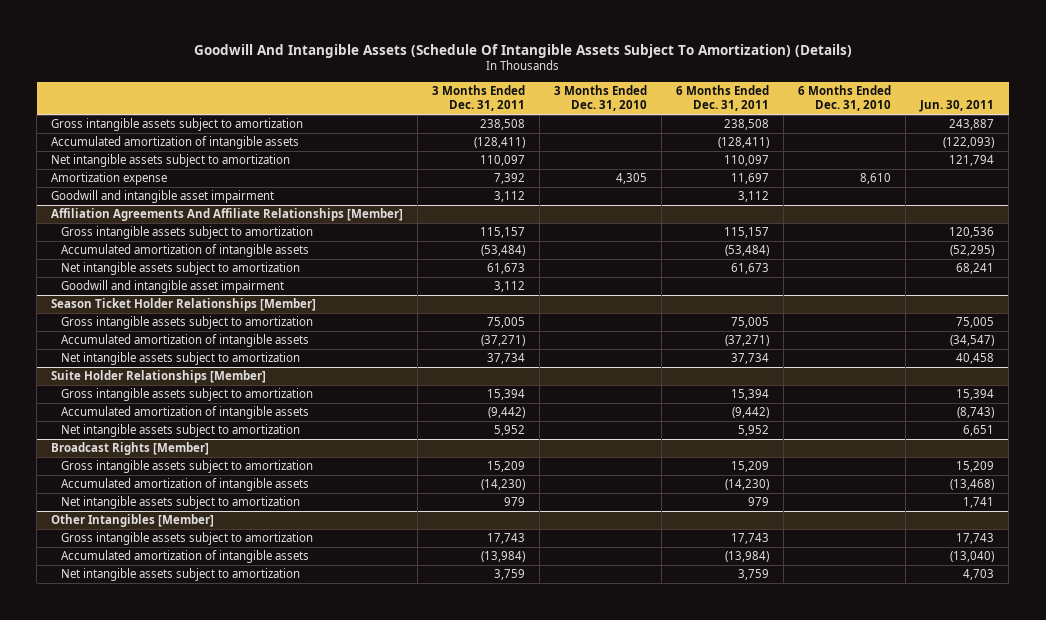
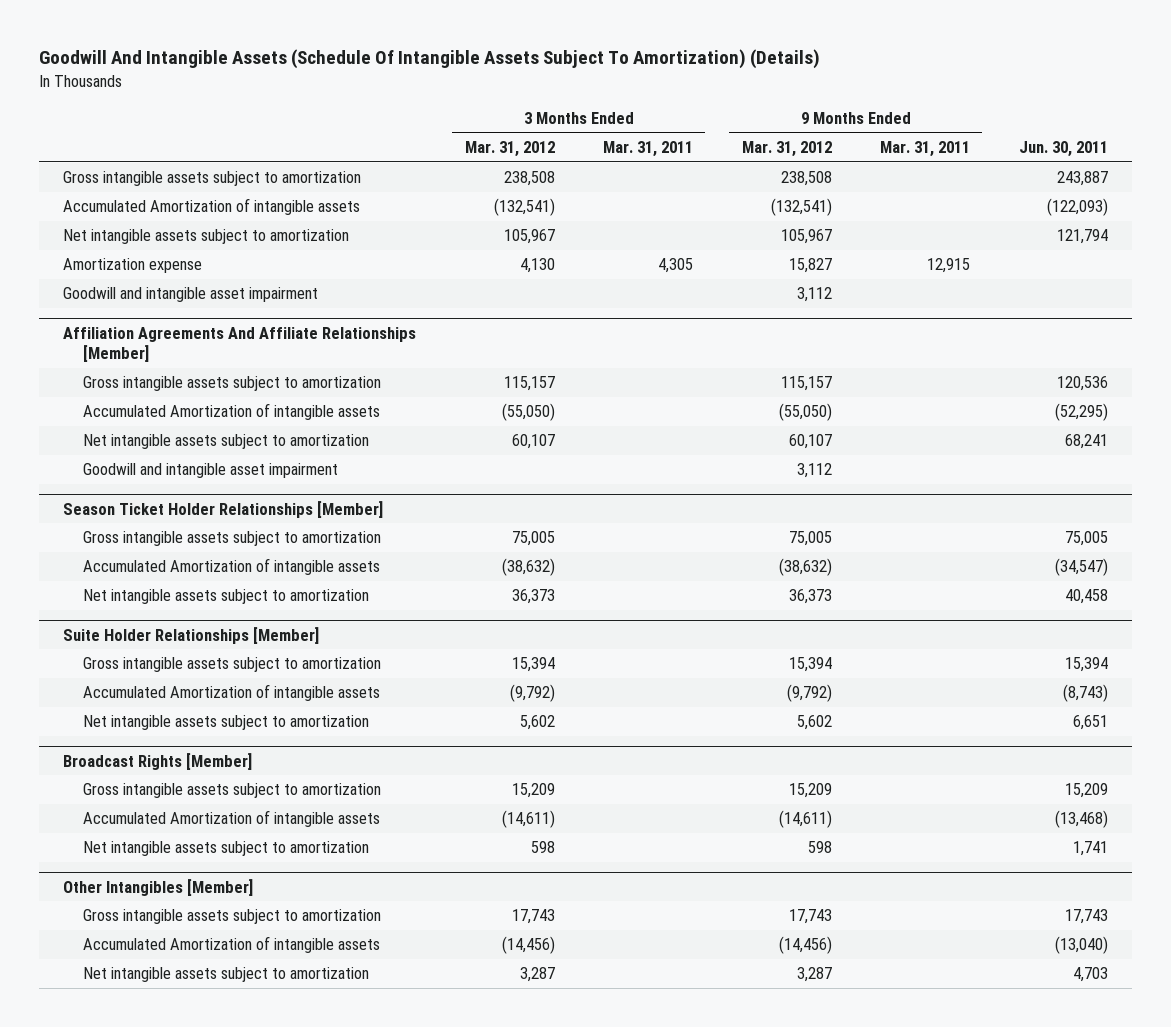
- | 3 Months Ended Dec. 31, 2011 | 3 Months Ended Dec. 31, 2010 | 6 Months Ended Dec. 31, 2011 | 6 Months Ended Dec. 31, 2010 | Jun. 30, 2011
+ | 3 Months Ended Mar. 31, 2012 | 3 Months Ended Mar. 31, 2011 | 9 Months Ended Mar. 31, 2012 | 9 Months Ended Mar. 31, 2011 | Jun. 30, 2011
- Accumulated amortization of intangible assets | (128,411) | | (128,411) | | (122,093)
+ Accumulated Amortization of intangible assets | (132,541) | | (132,541) | | (122,093)
@ Affiliation Agreements And Affiliate Relationships [Member]
- Accumulated amortization of intangible assets | (53,484) | | (53,484) | | (52,295)
+ Accumulated Amortization of intangible assets | (55,050) | | (55,050) | | (52,295)
@ Season Ticket Holder Relationships [Member]
- Accumulated amortization of intangible assets | (37,271) | | (37,271) | | (34,547)
+ Accumulated Amortization of intangible assets | (38,632) | | (38,632) | | (34,547)
@ Suite Holder Relationships [Member]
- Accumulated amortization of intangible assets | (9,442) | | (9,442) | | (8,743)
+ Accumulated Amortization of intangible assets | (9,792) | | (9,792) | | (8,743)
@ Broadcast Rights [Member]
- Accumulated amortization of intangible assets | (14,230) | | (14,230) | | (13,468)
+ Accumulated Amortization of intangible assets | (14,611) | | (14,611) | | (13,468)
@ Other Intangibles [Member]
- Accumulated amortization of intangible assets | (13,984) | | (13,984) | | (13,040)
+ Accumulated Amortization of intangible assets | (14,456) | | (14,456) | | (13,040)

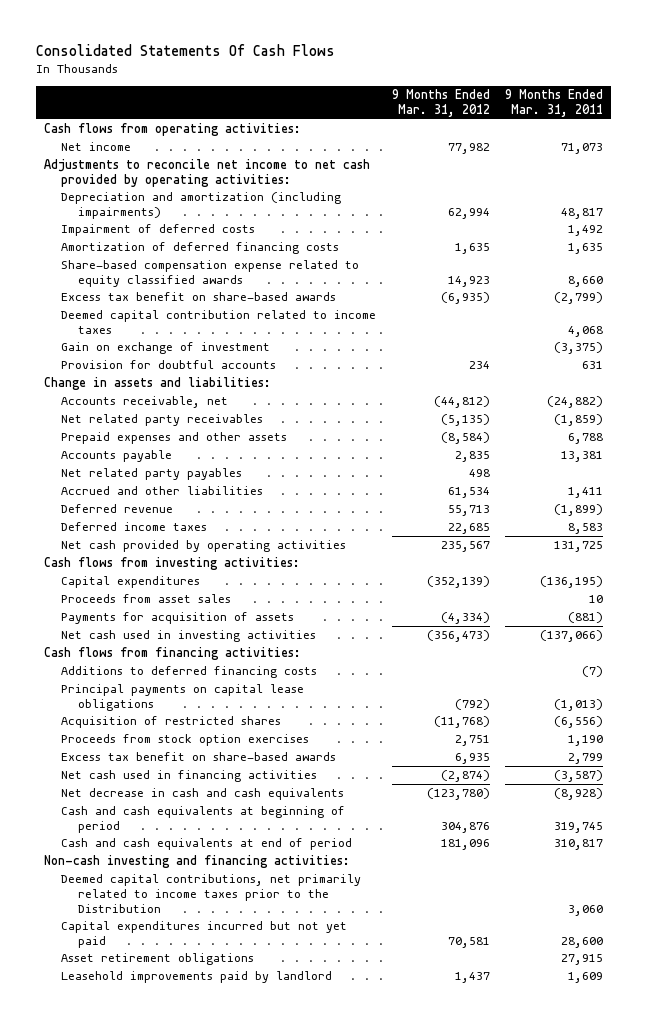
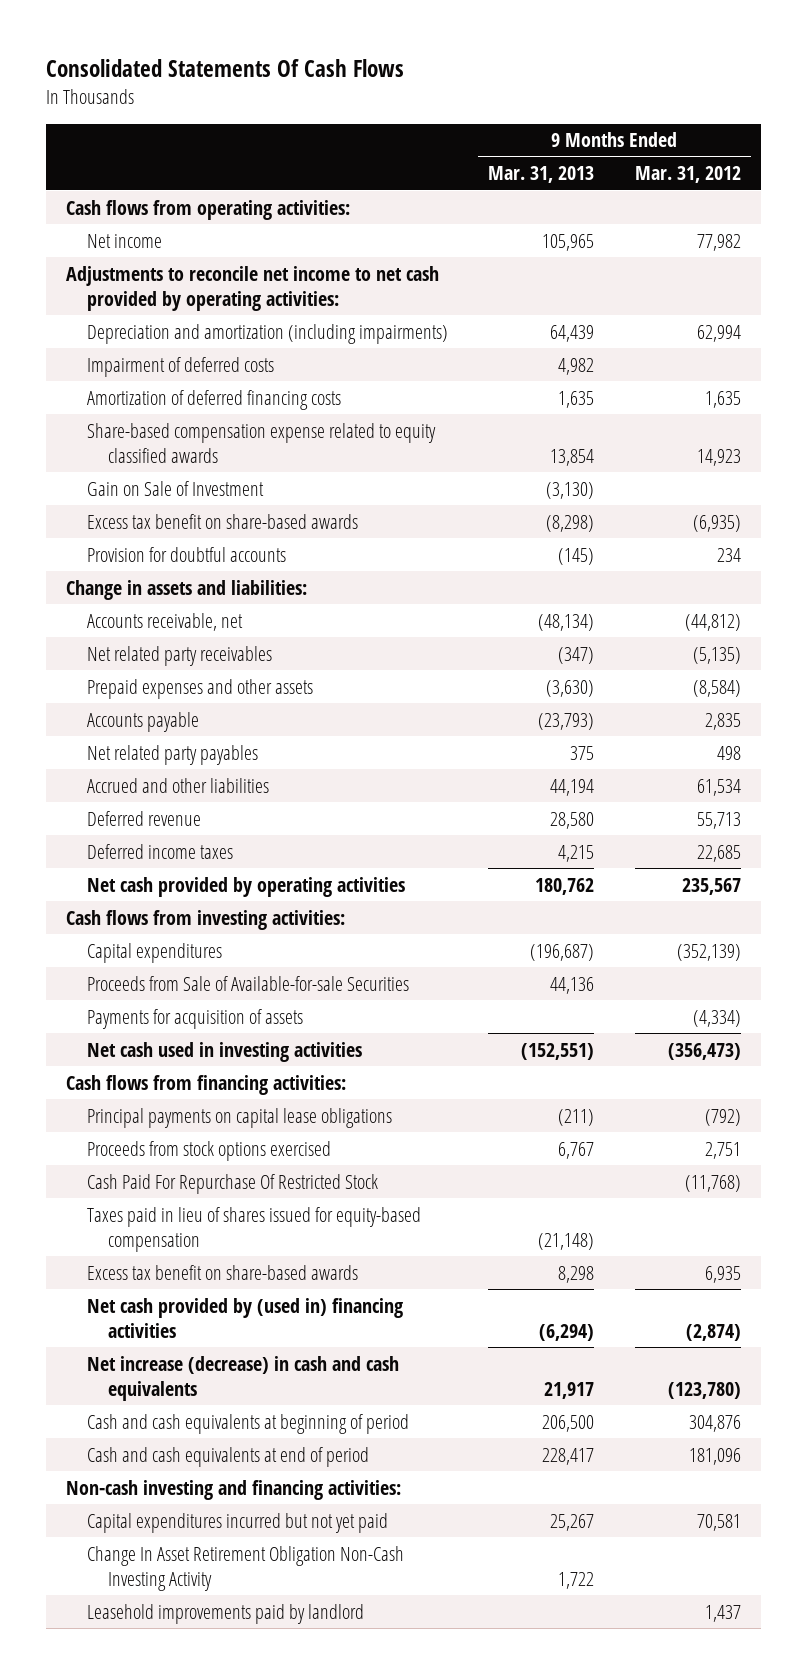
- | 9 Months Ended Mar. 31, 2012 | 9 Months Ended Mar. 31, 2011
+ | 9 Months Ended Mar. 31, 2013 | 9 Months Ended Mar. 31, 2012
+ Gain on Sale of Investment | (3,130) |
- Deemed capital contribution related to income taxes | | 4,068
- Gain on exchange of investment | | (3,375)
- Proceeds from asset sales | | 10
+ Proceeds from Sale of Available-for-sale Securities | 44,136 |
- Additions to deferred financing costs | | (7)
- Acquisition of restricted shares | (11,768) | (6,556)
- Proceeds from stock option exercises | 2,751 | 1,190
+ Proceeds from stock options exercised | 6,767 | 2,751
+ Cash Paid For Repurchase Of Restricted Stock | | (11,768)
+ Taxes paid in lieu of shares issued for equity-based compensation | (21,148) |
- Net cash used in financing activities | (2,874) | (3,587)
- Net decrease in cash and cash equivalents | (123,780) | (8,928)
+ Net cash provided by (used in) financing activities | (6,294) | (2,874)
+ Net increase (decrease) in cash and cash equivalents | 21,917 | (123,780)
- Deemed capital contributions, net primarily related to income taxes prior to the Distribution | | 3,060
- Asset retirement obligations | | 27,915
+ Change In Asset Retirement Obligation Non-Cash Investing Activity | 1,722 |

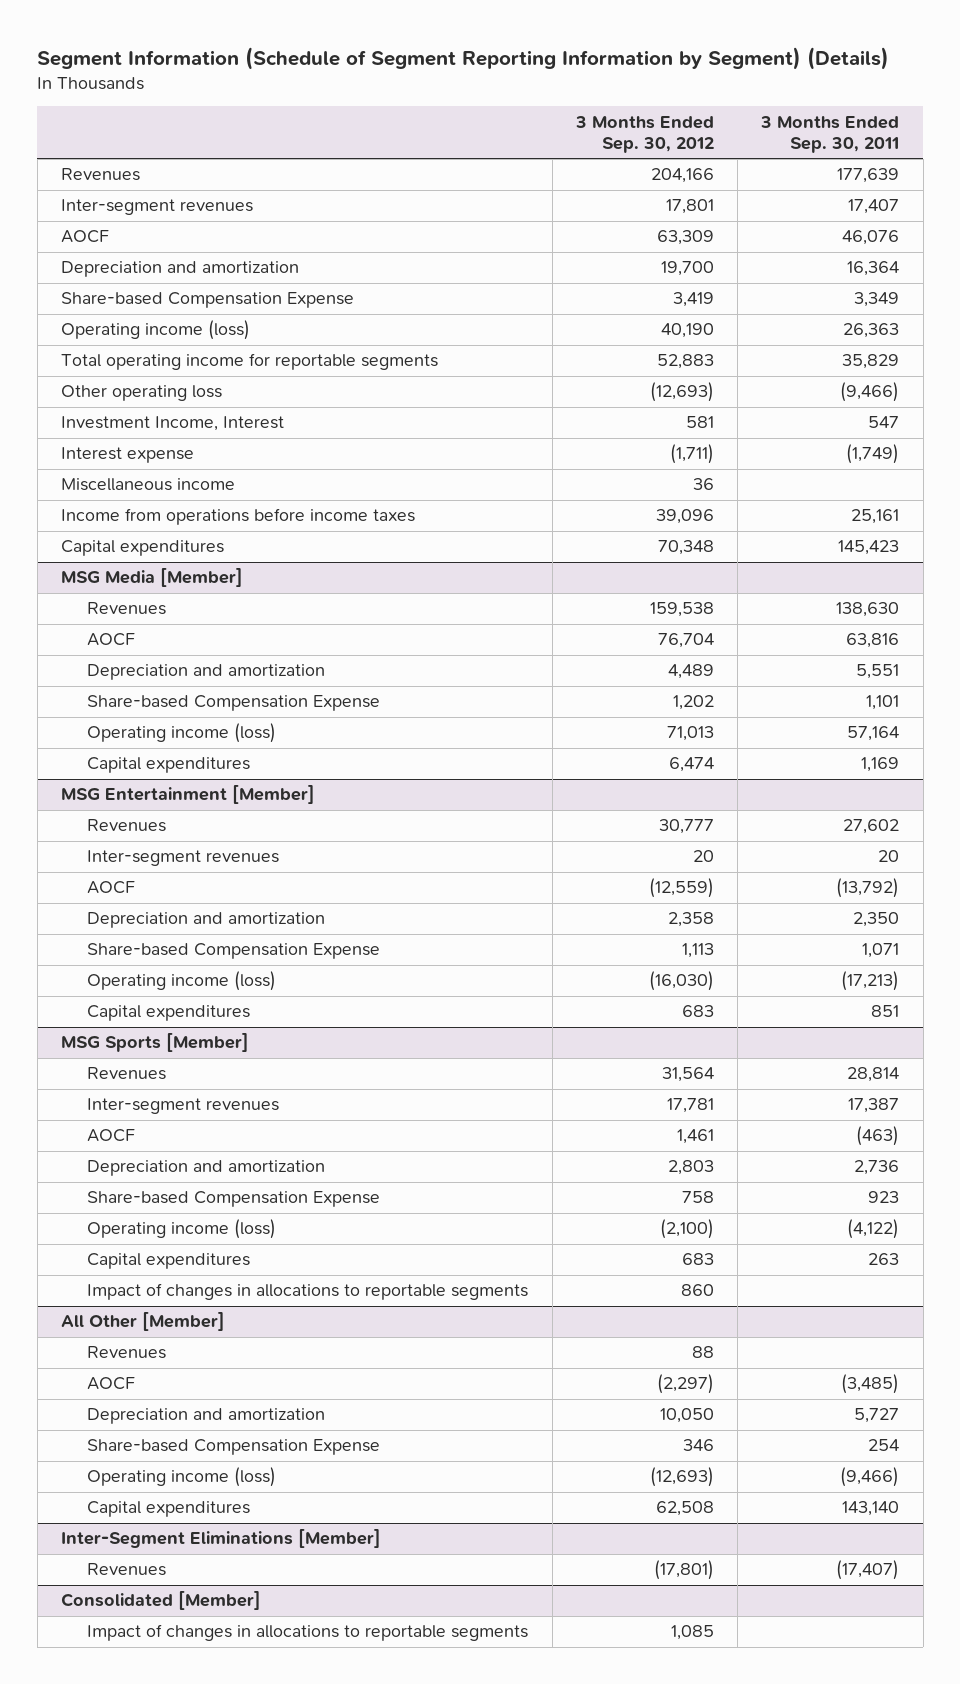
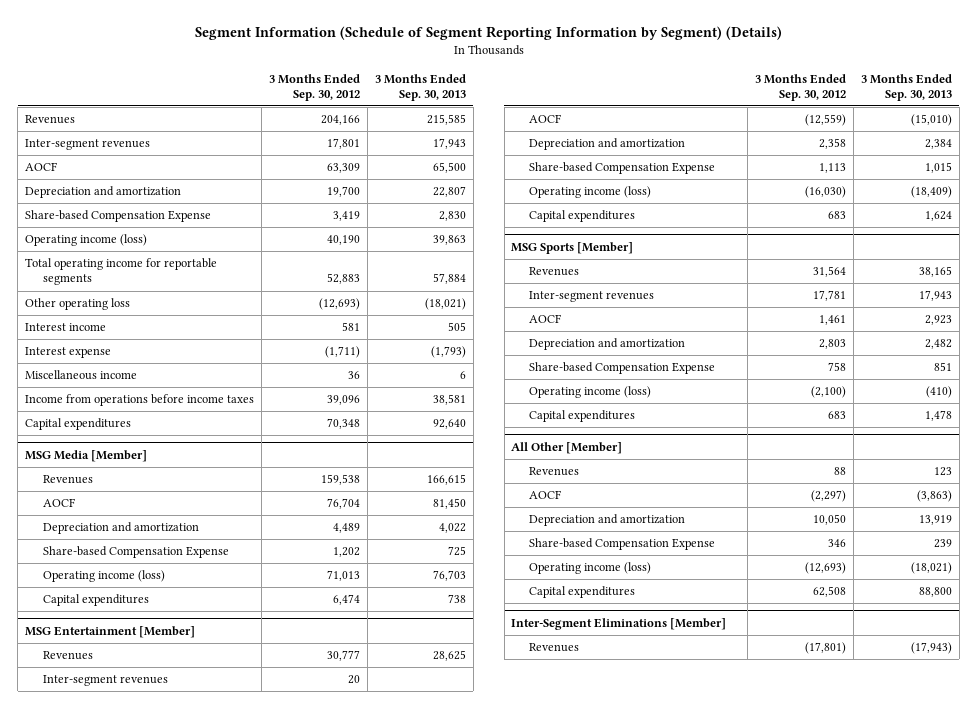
- | 3 Months Ended Sep. 30, 2012 | 3 Months Ended Sep. 30, 2011
+ | 3 Months Ended Sep. 30, 2012 | 3 Months Ended Sep. 30, 2013
- Investment Income, Interest | 581 | 547
+ Interest income | 581 | 505
@ MSG Sports [Member]
- Impact of changes in allocations to reportable segments | 860 |
- Consolidated [Member]
- Impact of changes in allocations to reportable segments | 1,085 |

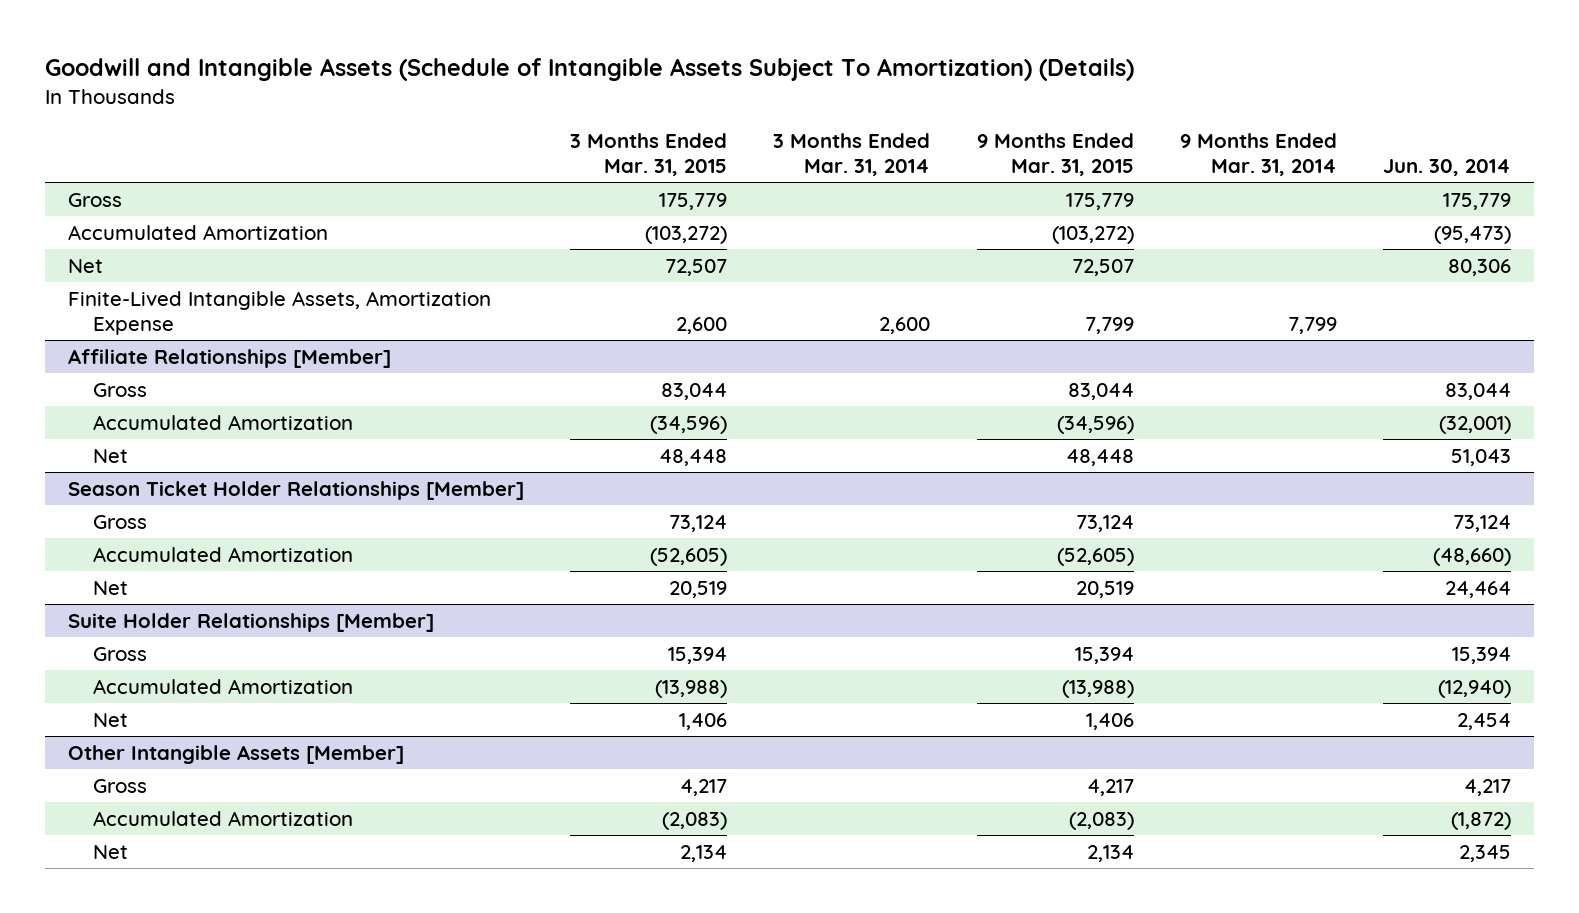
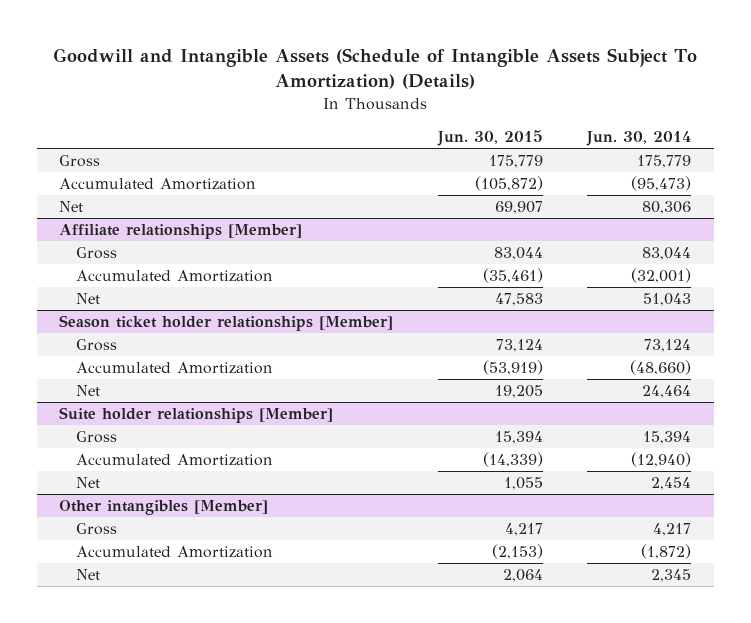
- | 3 Months Ended Mar. 31, 2015 | 3 Months Ended Mar. 31, 2014 | 9 Months Ended Mar. 31, 2015 | 9 Months Ended Mar. 31, 2014 | Jun. 30, 2014
+ | Jun. 30, 2015 | Jun. 30, 2014
- Finite-Lived Intangible Assets, Amortization Expense | 2,600 | 2,600 | 7,799 | 7,799 |
- Affiliate Relationships [Member]
+ Affiliate relationships [Member]
- Season Ticket Holder Relationships [Member]
+ Season ticket holder relationships [Member]
- Suite Holder Relationships [Member]
+ Suite holder relationships [Member]
- Other Intangible Assets [Member]
+ Other intangibles [Member]

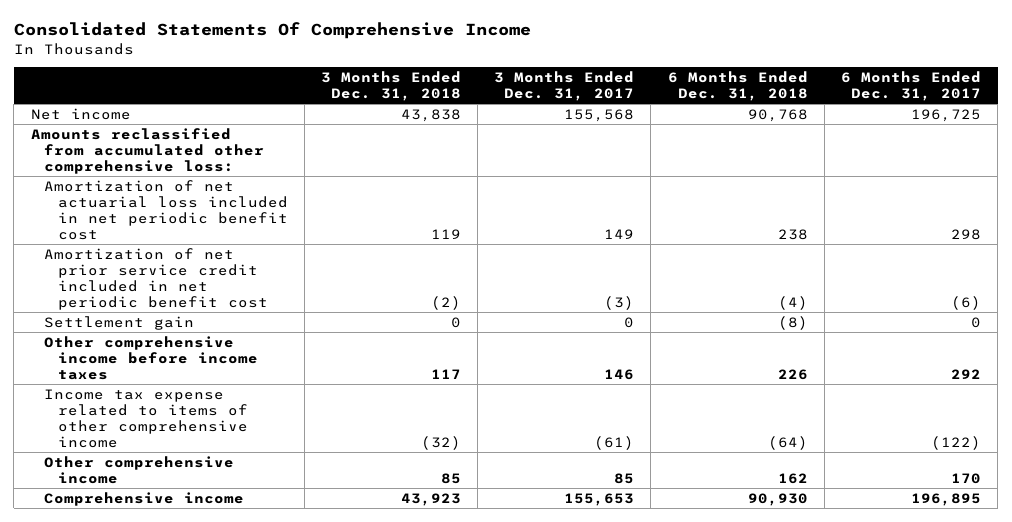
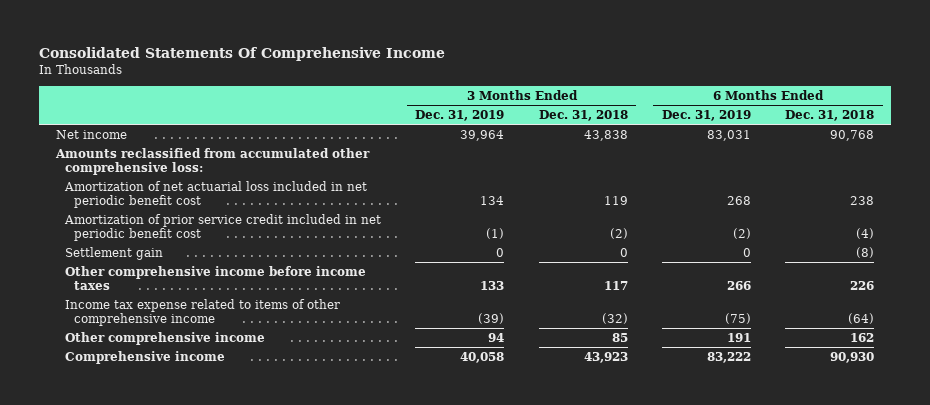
- | 3 Months Ended Dec. 31, 2018 | 3 Months Ended Dec. 31, 2017 | 6 Months Ended Dec. 31, 2018 | 6 Months Ended Dec. 31, 2017
+ | 3 Months Ended Dec. 31, 2019 | 3 Months Ended Dec. 31, 2018 | 6 Months Ended Dec. 31, 2019 | 6 Months Ended Dec. 31, 2018
- Amortization of net prior service credit included in net periodic benefit cost | (2) | (3) | (4) | (6)
+ Amortization of prior service credit included in net periodic benefit cost | (1) | (2) | (2) | (4)

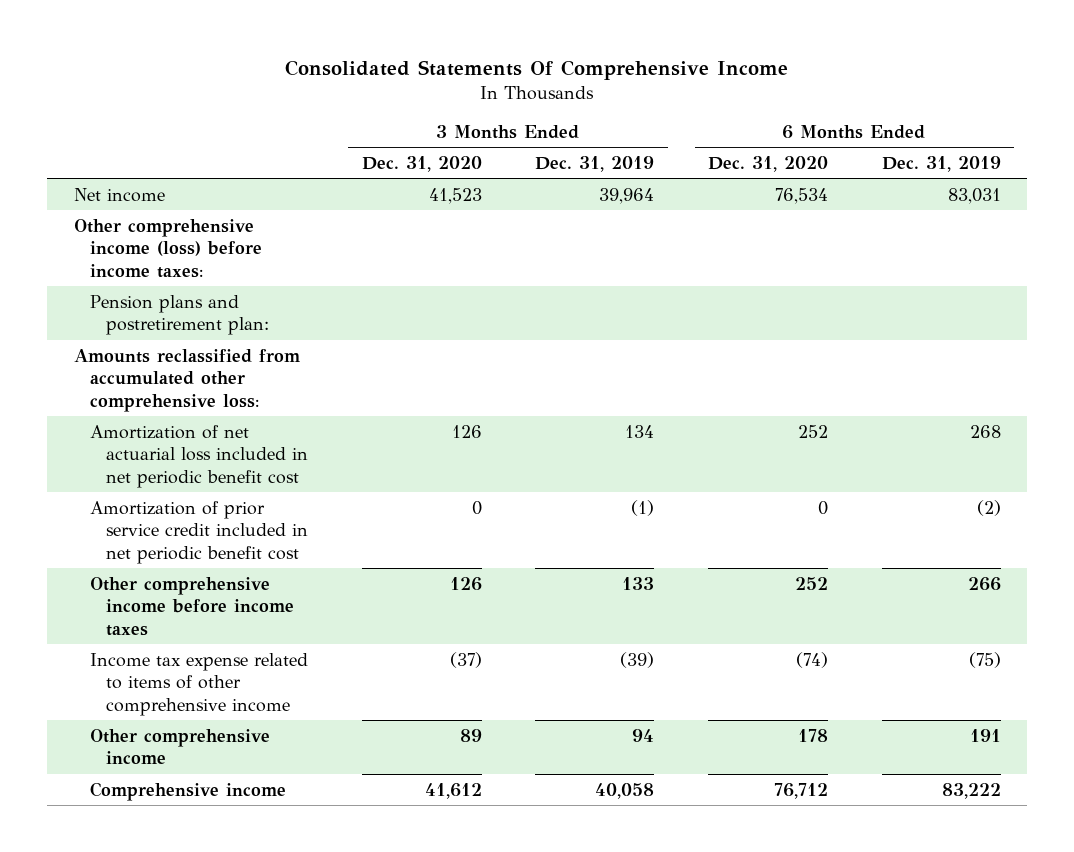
- | 3 Months Ended Dec. 31, 2019 | 3 Months Ended Dec. 31, 2018 | 6 Months Ended Dec. 31, 2019 | 6 Months Ended Dec. 31, 2018
+ | 3 Months Ended Dec. 31, 2020 | 3 Months Ended Dec. 31, 2019 | 6 Months Ended Dec. 31, 2020 | 6 Months Ended Dec. 31, 2019
+ Other comprehensive income (loss) before income taxes:
+ Pension plans and postretirement plan:
- Settlement gain | 0 | 0 | 0 | (8)

